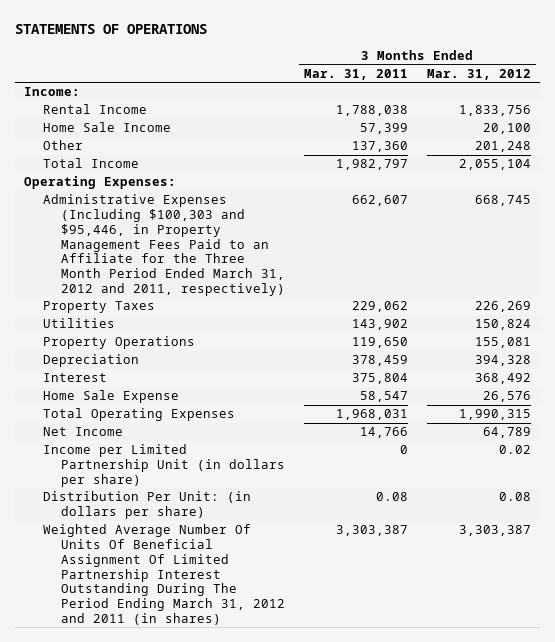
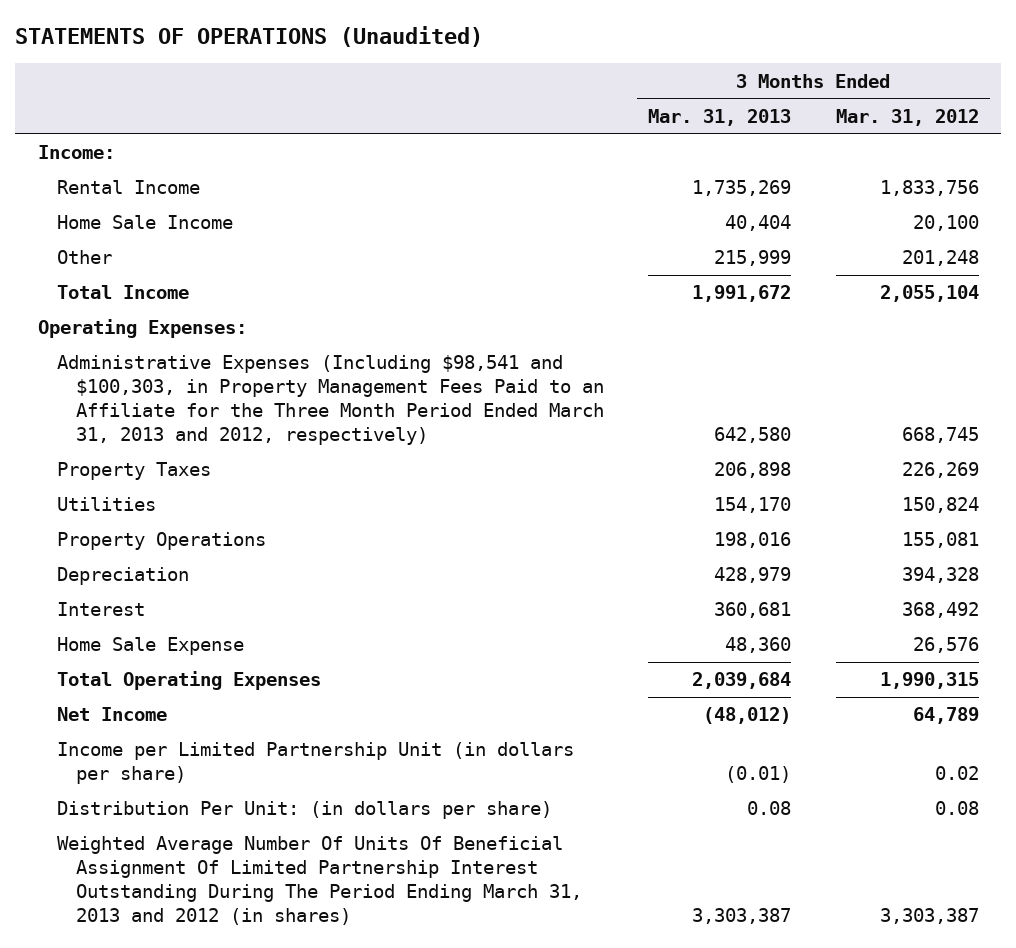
- STATEMENTS OF OPERATIONS
+ STATEMENTS OF OPERATIONS (Unaudited)
- | 3 Months Ended Mar. 31, 2011 | 3 Months Ended Mar. 31, 2012
+ | 3 Months Ended Mar. 31, 2013 | 3 Months Ended Mar. 31, 2012
- Administrative Expenses (Including $100,303 and $95,446, in Property Management Fees Paid to an Affiliate for the Three Month Period Ended March 31, 2012 and 2011, respectively) | 662,607 | 668,745
+ Administrative Expenses (Including $98,541 and $100,303, in Property Management Fees Paid to an Affiliate for the Three Month Period Ended March 31, 2013 and 2012, respectively) | 642,580 | 668,745
- Weighted Average Number Of Units Of Beneficial Assignment Of Limited Partnership Interest Outstanding During The Period Ending March 31, 2012 and 2011 (in shares) | 3,303,387 | 3,303,387
+ Weighted Average Number Of Units Of Beneficial Assignment Of Limited Partnership Interest Outstanding During The Period Ending March 31, 2013 and 2012 (in shares) | 3,303,387 | 3,303,387

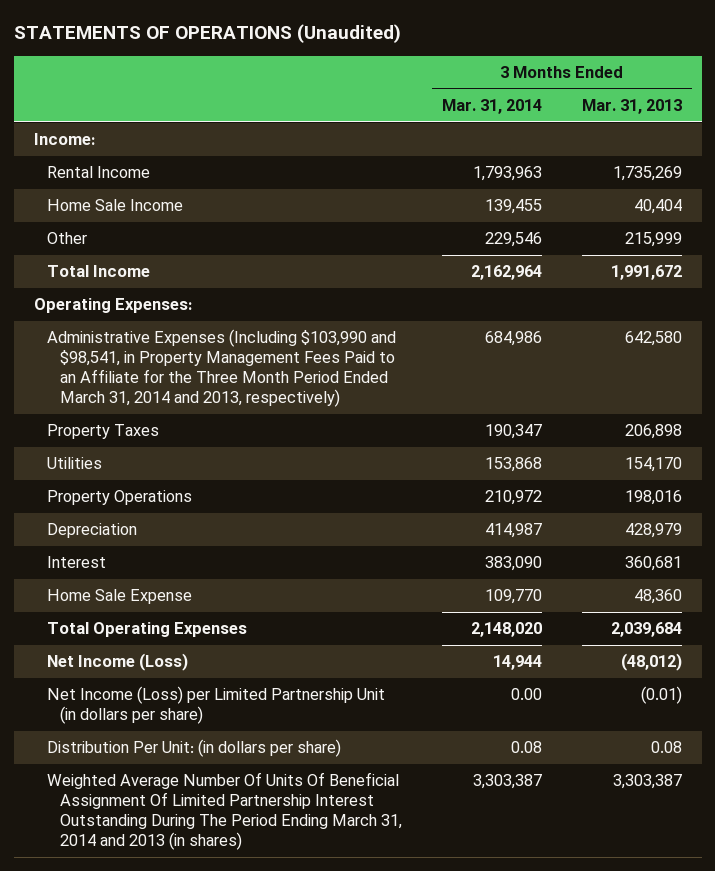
- | 3 Months Ended Mar. 31, 2013 | 3 Months Ended Mar. 31, 2012
+ | 3 Months Ended Mar. 31, 2014 | 3 Months Ended Mar. 31, 2013
- Administrative Expenses (Including $98,541 and $100,303, in Property Management Fees Paid to an Affiliate for the Three Month Period Ended March 31, 2013 and 2012, respectively) | 642,580 | 668,745
+ Administrative Expenses (Including $103,990 and $98,541, in Property Management Fees Paid to an Affiliate for the Three Month Period Ended March 31, 2014 and 2013, respectively) | 684,986 | 642,580
- Net Income | (48,012) | 64,789
- Income per Limited Partnership Unit (in dollars per share) | (0.01) | 0.02
+ Net Income (Loss) | 14,944 | (48,012)
+ Net Income (Loss) per Limited Partnership Unit (in dollars per share) | 0.00 | (0.01)
- Weighted Average Number Of Units Of Beneficial Assignment Of Limited Partnership Interest Outstanding During The Period Ending March 31, 2013 and 2012 (in shares) | 3,303,387 | 3,303,387
+ Weighted Average Number Of Units Of Beneficial Assignment Of Limited Partnership Interest Outstanding During The Period Ending March 31, 2014 and 2013 (in shares) | 3,303,387 | 3,303,387

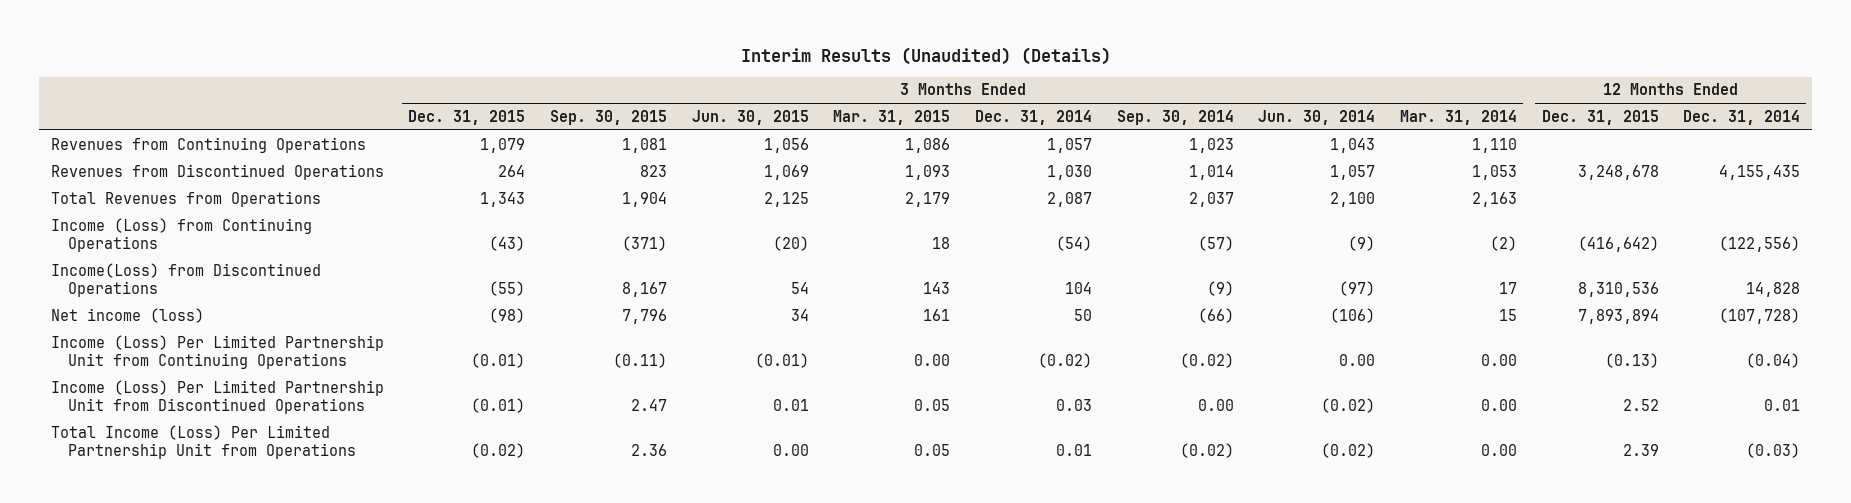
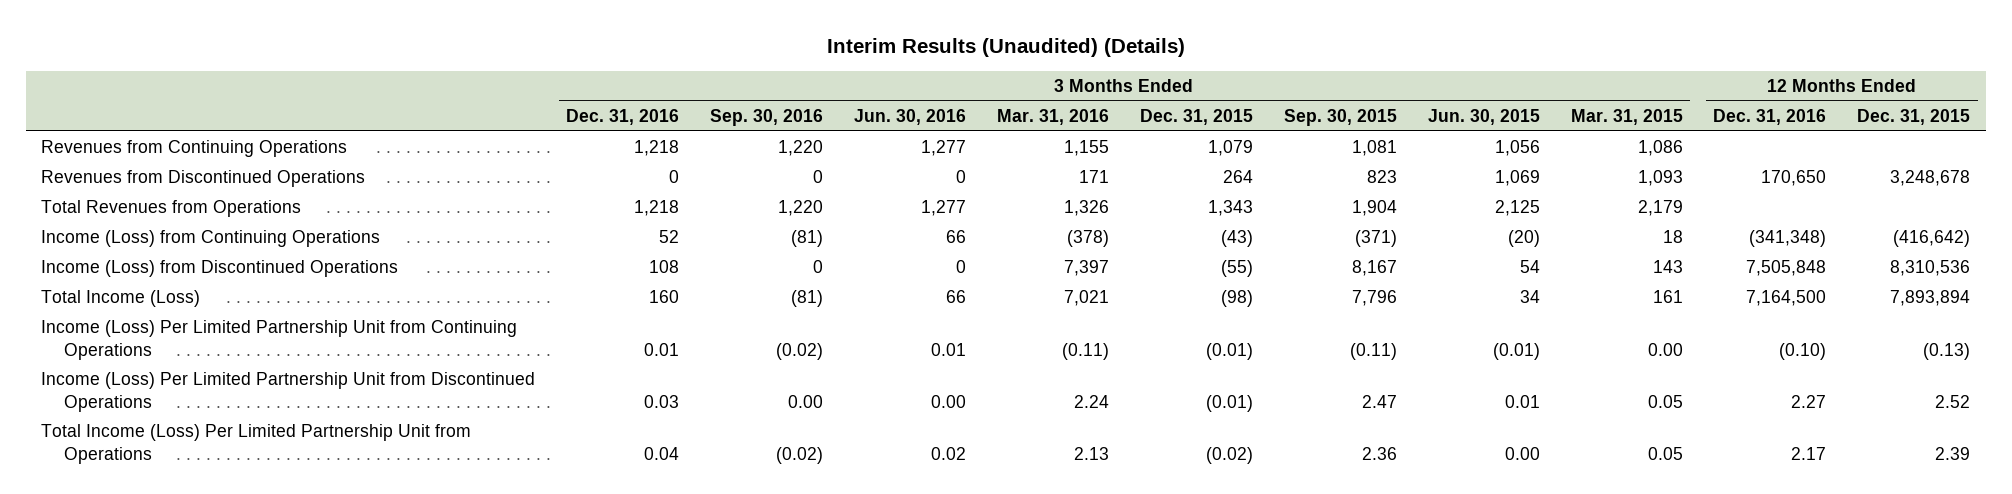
- | 3 Months Ended Dec. 31, 2015 | 3 Months Ended Sep. 30, 2015 | 3 Months Ended Jun. 30, 2015 | 3 Months Ended Mar. 31, 2015 | 3 Months Ended Dec. 31, 2014 | 3 Months Ended Sep. 30, 2014 | 3 Months Ended Jun. 30, 2014 | 3 Months Ended Mar. 31, 2014 | 12 Months Ended Dec. 31, 2015 | 12 Months Ended Dec. 31, 2014
+ | 3 Months Ended Dec. 31, 2016 | 3 Months Ended Sep. 30, 2016 | 3 Months Ended Jun. 30, 2016 | 3 Months Ended Mar. 31, 2016 | 3 Months Ended Dec. 31, 2015 | 3 Months Ended Sep. 30, 2015 | 3 Months Ended Jun. 30, 2015 | 3 Months Ended Mar. 31, 2015 | 12 Months Ended Dec. 31, 2016 | 12 Months Ended Dec. 31, 2015
- Income(Loss) from Discontinued Operations | (55) | 8,167 | 54 | 143 | 104 | (9) | (97) | 17 | 8,310,536 | 14,828
- Net income (loss) | (98) | 7,796 | 34 | 161 | 50 | (66) | (106) | 15 | 7,893,894 | (107,728)
+ Income (Loss) from Discontinued Operations | 108 | 0 | 0 | 7,397 | (55) | 8,167 | 54 | 143 | 7,505,848 | 8,310,536
+ Total Income (Loss) | 160 | (81) | 66 | 7,021 | (98) | 7,796 | 34 | 161 | 7,164,500 | 7,893,894

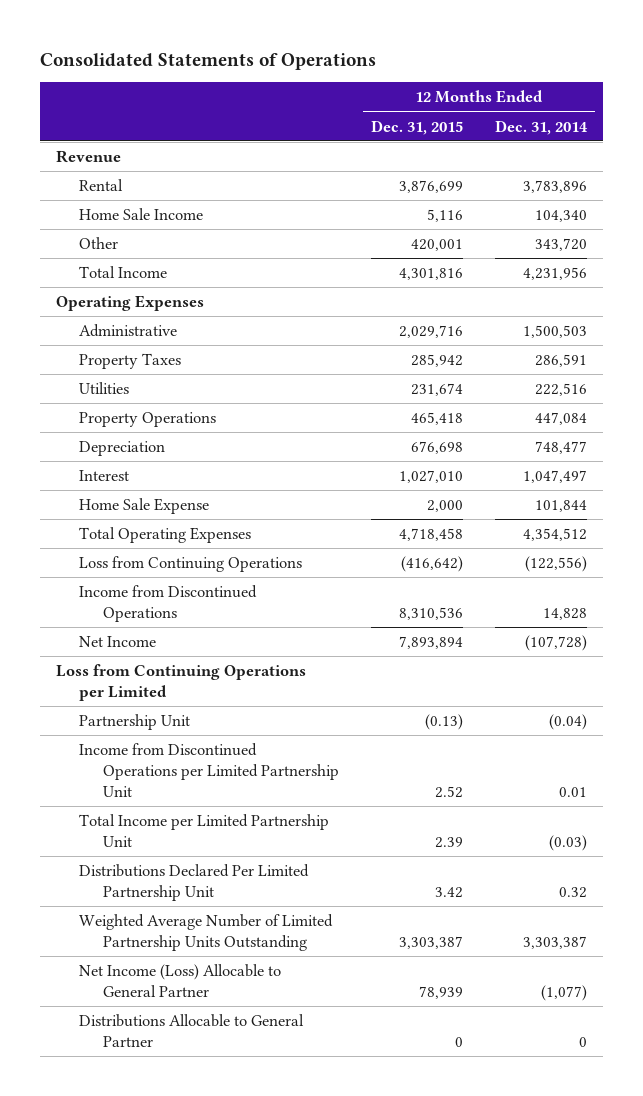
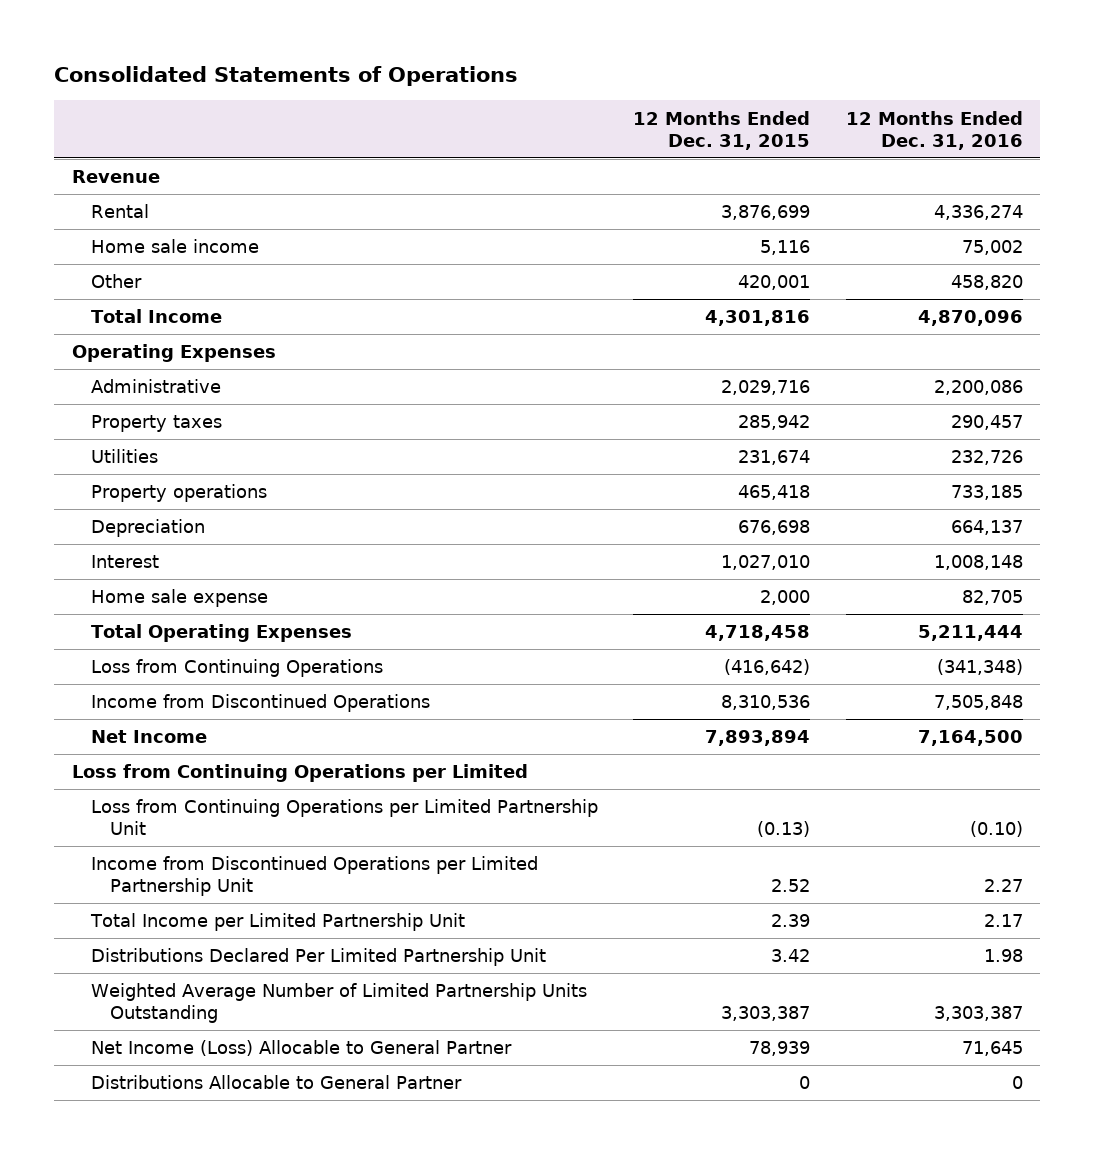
- | 12 Months Ended Dec. 31, 2015 | 12 Months Ended Dec. 31, 2014
+ | 12 Months Ended Dec. 31, 2015 | 12 Months Ended Dec. 31, 2016
- Home Sale Income | 5,116 | 104,340
+ Home sale income | 5,116 | 75,002
- Property Taxes | 285,942 | 286,591
+ Property taxes | 285,942 | 290,457
- Property Operations | 465,418 | 447,084
+ Property operations | 465,418 | 733,185
- Home Sale Expense | 2,000 | 101,844
+ Home sale expense | 2,000 | 82,705
- Partnership Unit | (0.13) | (0.04)
+ Loss from Continuing Operations per Limited Partnership Unit | (0.13) | (0.10)

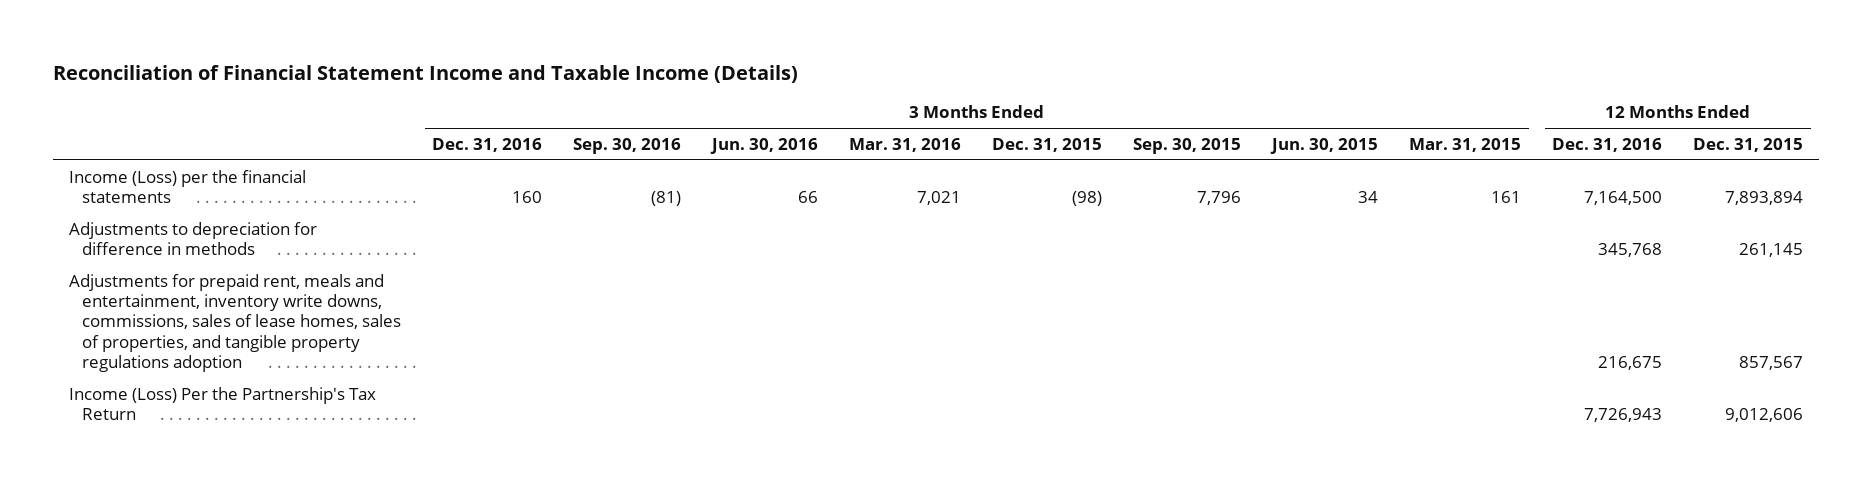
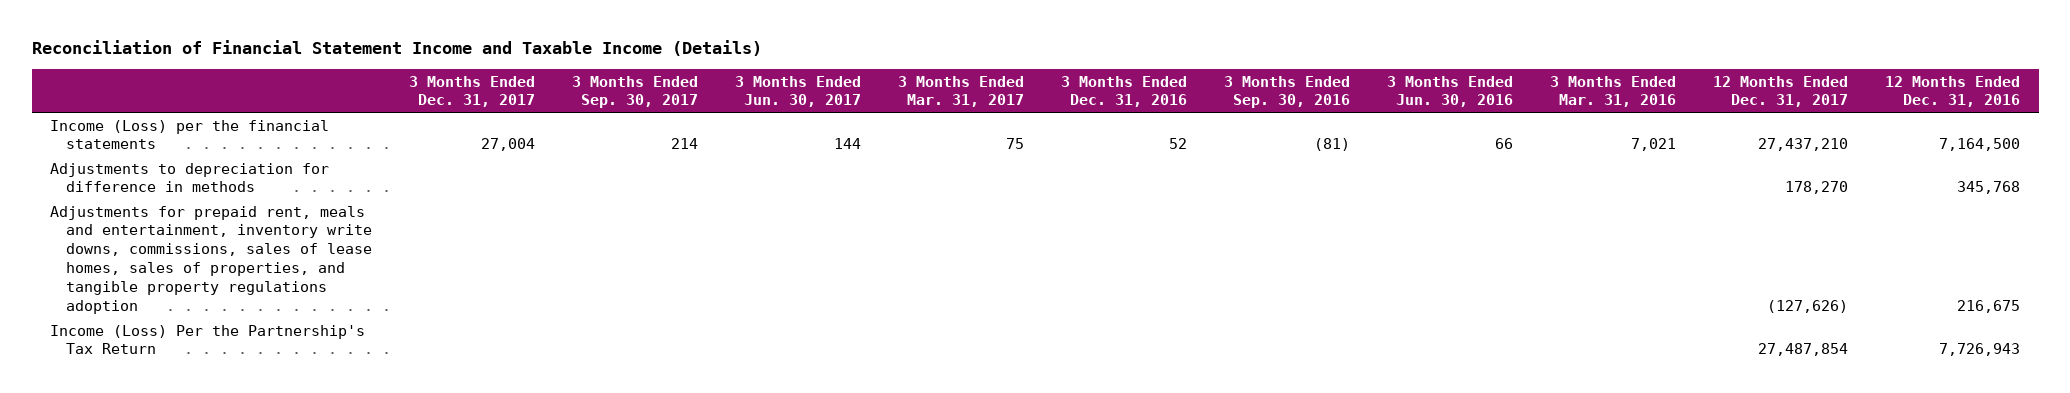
- | 3 Months Ended Dec. 31, 2016 | 3 Months Ended Sep. 30, 2016 | 3 Months Ended Jun. 30, 2016 | 3 Months Ended Mar. 31, 2016 | 3 Months Ended Dec. 31, 2015 | 3 Months Ended Sep. 30, 2015 | 3 Months Ended Jun. 30, 2015 | 3 Months Ended Mar. 31, 2015 | 12 Months Ended Dec. 31, 2016 | 12 Months Ended Dec. 31, 2015
+ | 3 Months Ended Dec. 31, 2017 | 3 Months Ended Sep. 30, 2017 | 3 Months Ended Jun. 30, 2017 | 3 Months Ended Mar. 31, 2017 | 3 Months Ended Dec. 31, 2016 | 3 Months Ended Sep. 30, 2016 | 3 Months Ended Jun. 30, 2016 | 3 Months Ended Mar. 31, 2016 | 12 Months Ended Dec. 31, 2017 | 12 Months Ended Dec. 31, 2016
- Income (Loss) per the financial statements | 160 | (81) | 66 | 7,021 | (98) | 7,796 | 34 | 161 | 7,164,500 | 7,893,894
+ Income (Loss) per the financial statements | 27,004 | 214 | 144 | 75 | 52 | (81) | 66 | 7,021 | 27,437,210 | 7,164,500

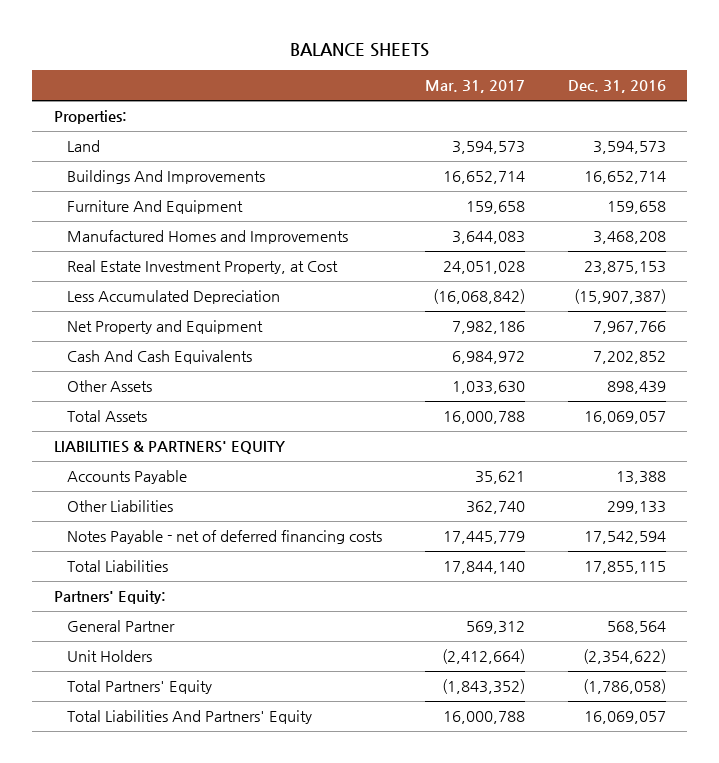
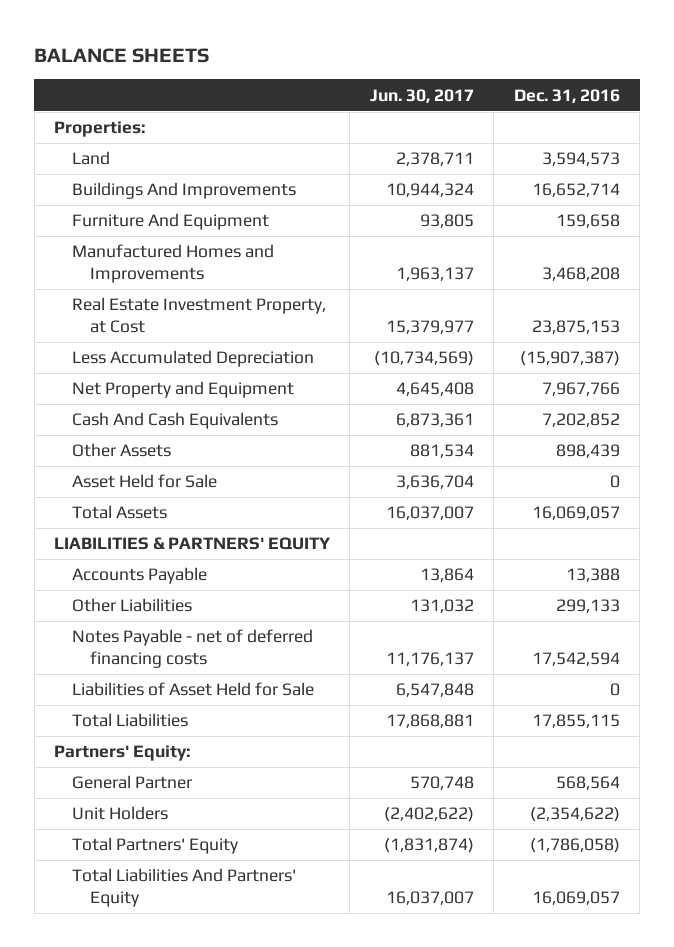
- | Mar. 31, 2017 | Dec. 31, 2016
+ | Jun. 30, 2017 | Dec. 31, 2016
+ Asset Held for Sale | 3,636,704 | 0
+ Liabilities of Asset Held for Sale | 6,547,848 | 0

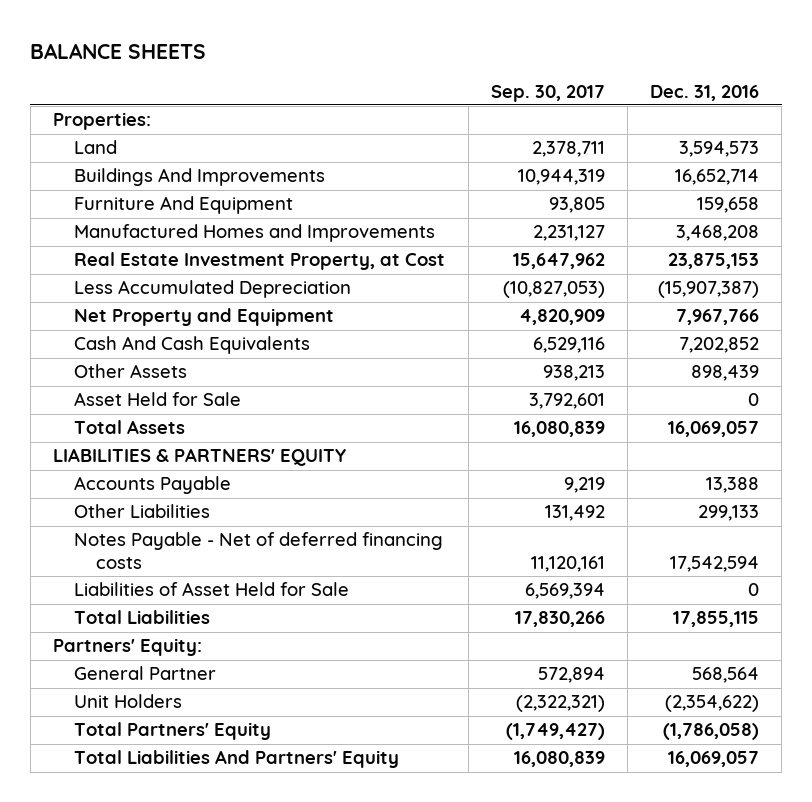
- | Jun. 30, 2017 | Dec. 31, 2016
+ | Sep. 30, 2017 | Dec. 31, 2016
- Notes Payable - net of deferred financing costs | 11,176,137 | 17,542,594
+ Notes Payable - Net of deferred financing costs | 11,120,161 | 17,542,594

